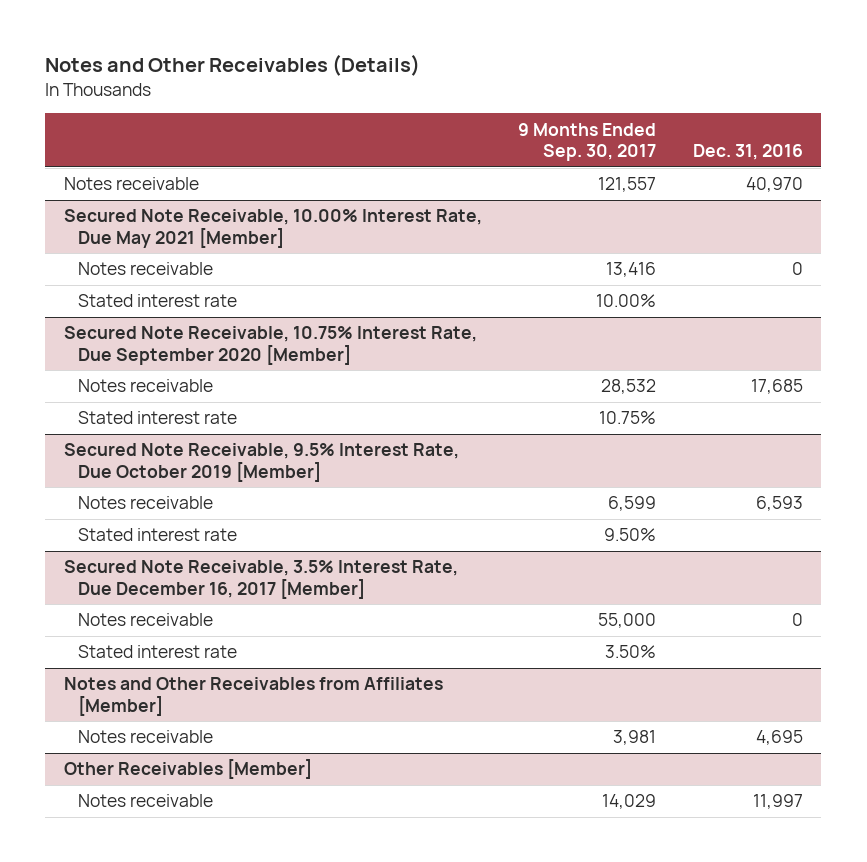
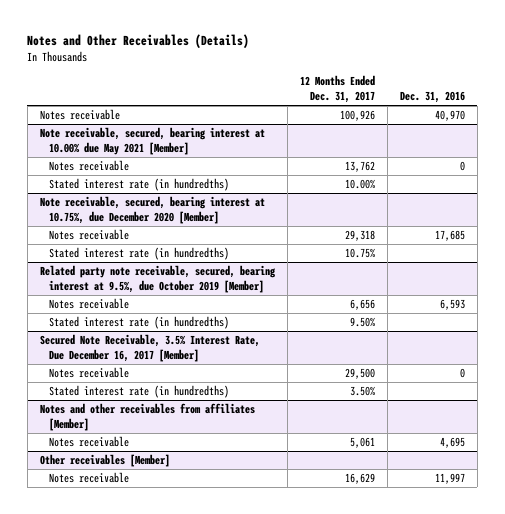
- | 9 Months Ended Sep. 30, 2017 | Dec. 31, 2016
+ | 12 Months Ended Dec. 31, 2017 | Dec. 31, 2016
- Secured Note Receivable, 10.00% Interest Rate, Due May 2021 [Member]
+ Note receivable, secured, bearing interest at 10.00% due May 2021 [Member]
- Stated interest rate | 10.00% |
- Secured Note Receivable, 10.75% Interest Rate, Due September 2020 [Member]
+ Stated interest rate (in hundredths) | 10.00% |
+ Note receivable, secured, bearing interest at 10.75%, due December 2020 [Member]
- Stated interest rate | 10.75% |
- Secured Note Receivable, 9.5% Interest Rate, Due October 2019 [Member]
+ Stated interest rate (in hundredths) | 10.75% |
+ Related party note receivable, secured, bearing interest at 9.5%, due October 2019 [Member]
- Stated interest rate | 9.50% |
+ Stated interest rate (in hundredths) | 9.50% |
@ Secured Note Receivable, 3.5% Interest Rate, Due December 16, 2017 [Member]
- Stated interest rate | 3.50% |
- Notes and Other Receivables from Affiliates [Member]
@ Secured Note Receivable, 3.5% Interest Rate, Due December 16, 2017 [Member]
+ Stated interest rate (in hundredths) | 3.50% |
+ Notes and other receivables from affiliates [Member]
- Other Receivables [Member]
+ Other receivables [Member]

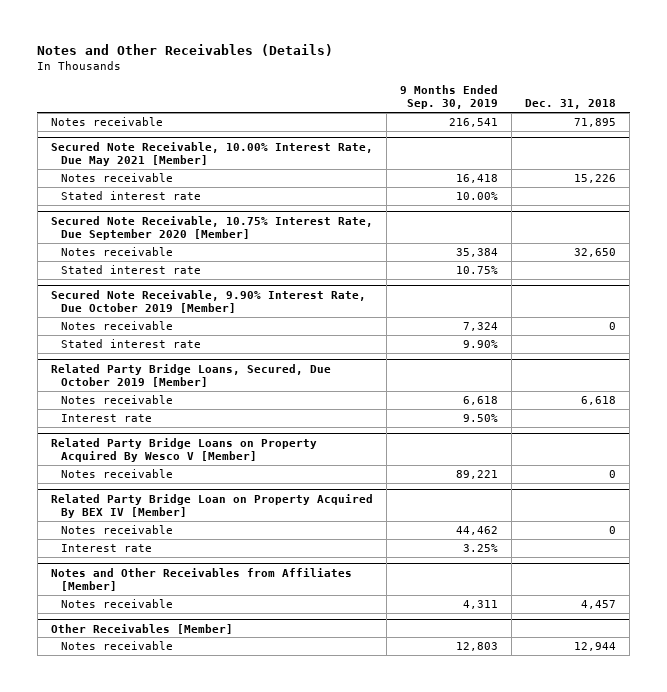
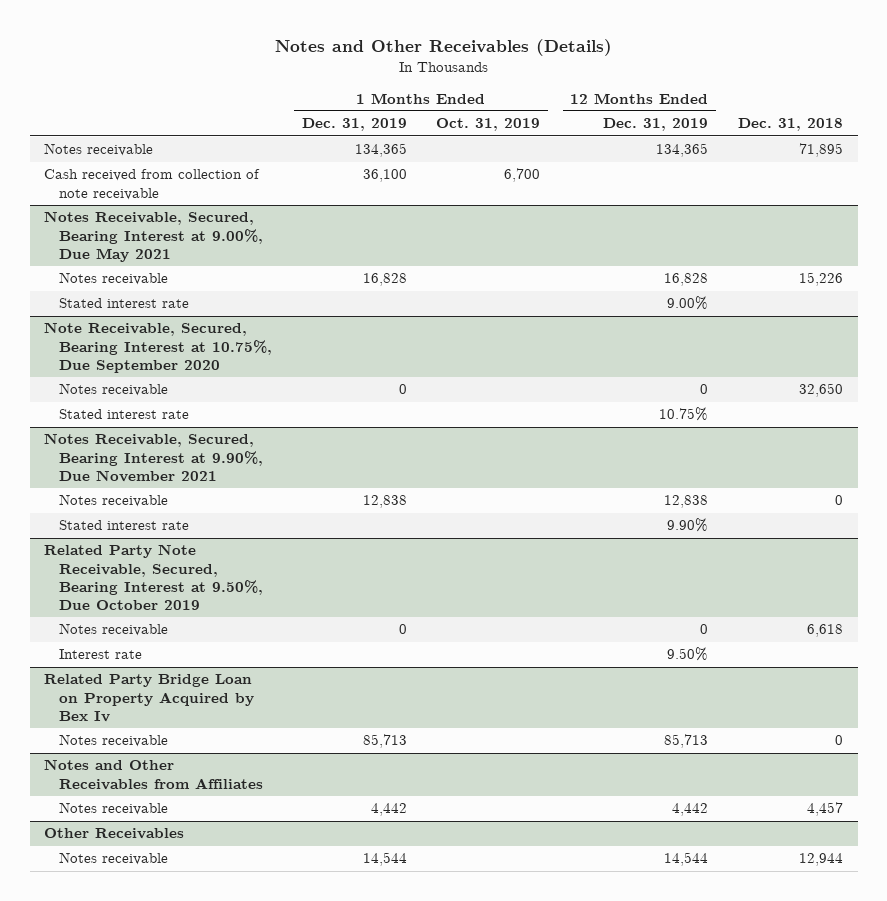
- | 9 Months Ended Sep. 30, 2019 | Dec. 31, 2018
+ | 1 Months Ended Dec. 31, 2019 | 1 Months Ended Oct. 31, 2019 | 12 Months Ended Dec. 31, 2019 | Dec. 31, 2018
- Secured Note Receivable, 10.00% Interest Rate, Due May 2021 [Member]
+ Cash received from collection of note receivable | 36,100 | 6,700 | |
+ Notes Receivable, Secured, Bearing Interest at 9.00%, Due May 2021
- Secured Note Receivable, 10.75% Interest Rate, Due September 2020 [Member]
+ Note Receivable, Secured, Bearing Interest at 10.75%, Due September 2020
- Secured Note Receivable, 9.90% Interest Rate, Due October 2019 [Member]
+ Notes Receivable, Secured, Bearing Interest at 9.90%, Due November 2021
- Related Party Bridge Loans, Secured, Due October 2019 [Member]
+ Related Party Note Receivable, Secured, Bearing Interest at 9.50%, Due October 2019
- Related Party Bridge Loans on Property Acquired By Wesco V [Member]
- Notes receivable | 89,221 | 0
- Related Party Bridge Loan on Property Acquired By BEX IV [Member]
+ Related Party Bridge Loan on Property Acquired by Bex Iv
- Interest rate | 3.25% |
- Notes and Other Receivables from Affiliates [Member]
+ Notes and Other Receivables from Affiliates
- Other Receivables [Member]
+ Other Receivables

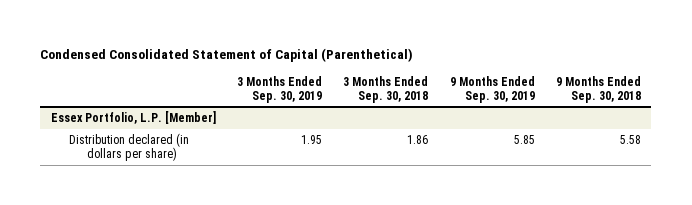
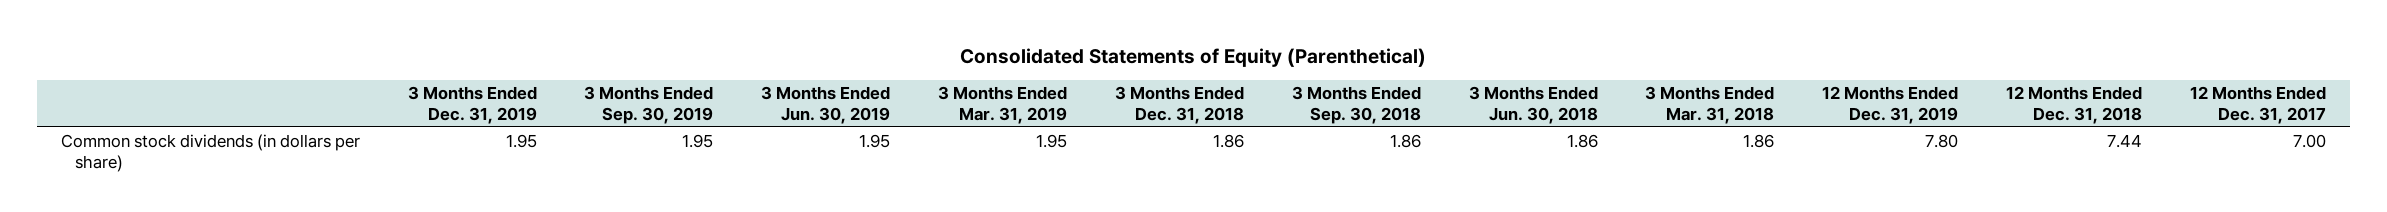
- Condensed Consolidated Statement of Capital (Parenthetical)
+ Consolidated Statements of Equity (Parenthetical)
- | 3 Months Ended Sep. 30, 2019 | 3 Months Ended Sep. 30, 2018 | 9 Months Ended Sep. 30, 2019 | 9 Months Ended Sep. 30, 2018
+ | 3 Months Ended Dec. 31, 2019 | 3 Months Ended Sep. 30, 2019 | 3 Months Ended Jun. 30, 2019 | 3 Months Ended Mar. 31, 2019 | 3 Months Ended Dec. 31, 2018 | 3 Months Ended Sep. 30, 2018 | 3 Months Ended Jun. 30, 2018 | 3 Months Ended Mar. 31, 2018 | 12 Months Ended Dec. 31, 2019 | 12 Months Ended Dec. 31, 2018 | 12 Months Ended Dec. 31, 2017
- Essex Portfolio, L.P. [Member]
- Distribution declared (in dollars per share) | 1.95 | 1.86 | 5.85 | 5.58
+ Common stock dividends (in dollars per share) | 1.95 | 1.95 | 1.95 | 1.95 | 1.86 | 1.86 | 1.86 | 1.86 | 7.80 | 7.44 | 7.00

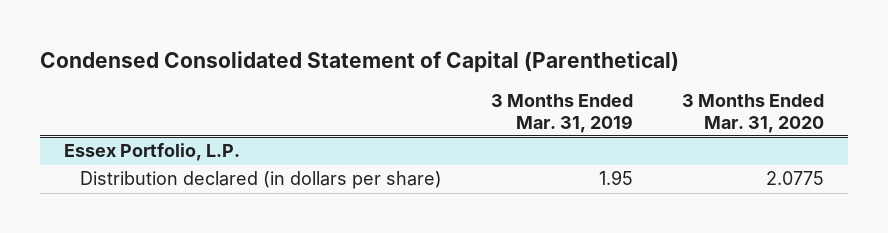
- Consolidated Statements of Equity (Parenthetical)
+ Condensed Consolidated Statement of Capital (Parenthetical)
- | 3 Months Ended Dec. 31, 2019 | 3 Months Ended Sep. 30, 2019 | 3 Months Ended Jun. 30, 2019 | 3 Months Ended Mar. 31, 2019 | 3 Months Ended Dec. 31, 2018 | 3 Months Ended Sep. 30, 2018 | 3 Months Ended Jun. 30, 2018 | 3 Months Ended Mar. 31, 2018 | 12 Months Ended Dec. 31, 2019 | 12 Months Ended Dec. 31, 2018 | 12 Months Ended Dec. 31, 2017
+ | 3 Months Ended Mar. 31, 2019 | 3 Months Ended Mar. 31, 2020
- Common stock dividends (in dollars per share) | 1.95 | 1.95 | 1.95 | 1.95 | 1.86 | 1.86 | 1.86 | 1.86 | 7.80 | 7.44 | 7.00
+ Essex Portfolio, L.P.
+ Distribution declared (in dollars per share) | 1.95 | 2.0775

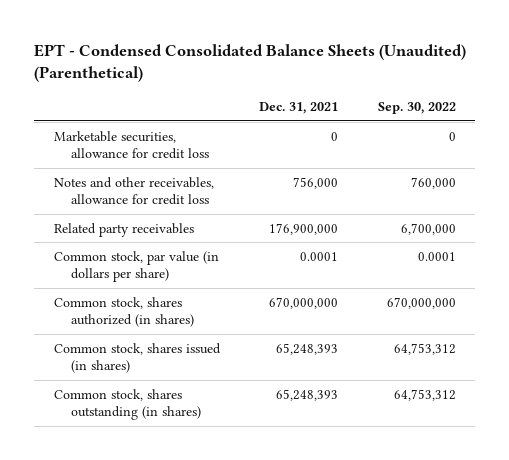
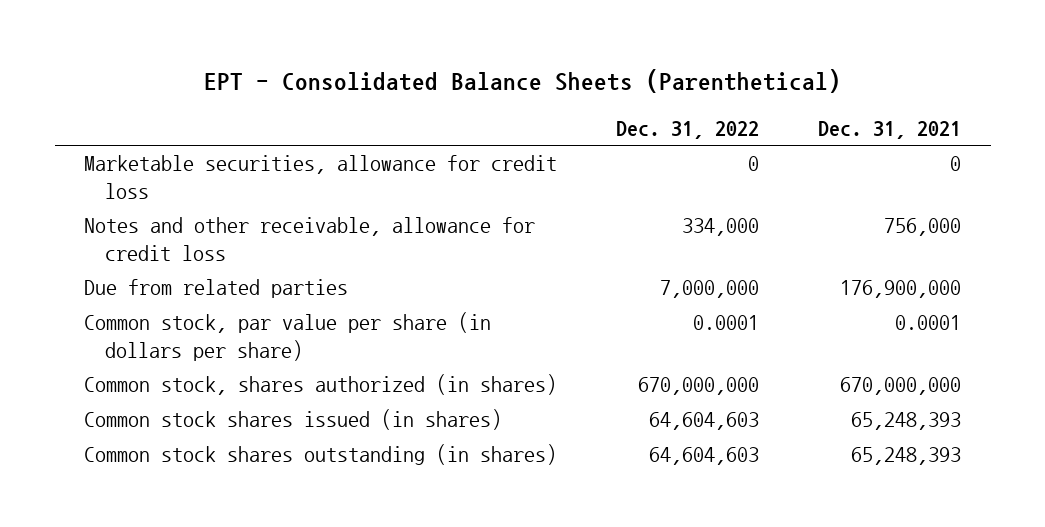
- EPT - Condensed Consolidated Balance Sheets (Unaudited) (Parenthetical)
+ EPT - Consolidated Balance Sheets (Parenthetical)
- | Dec. 31, 2021 | Sep. 30, 2022
+ | Dec. 31, 2022 | Dec. 31, 2021
- Notes and other receivables, allowance for credit loss | 756,000 | 760,000
- Related party receivables | 176,900,000 | 6,700,000
- Common stock, par value (in dollars per share) | 0.0001 | 0.0001
+ Notes and other receivable, allowance for credit loss | 334,000 | 756,000
+ Due from related parties | 7,000,000 | 176,900,000
+ Common stock, par value per share (in dollars per share) | 0.0001 | 0.0001
- Common stock, shares issued (in shares) | 65,248,393 | 64,753,312
- Common stock, shares outstanding (in shares) | 65,248,393 | 64,753,312
+ Common stock shares issued (in shares) | 64,604,603 | 65,248,393
+ Common stock shares outstanding (in shares) | 64,604,603 | 65,248,393

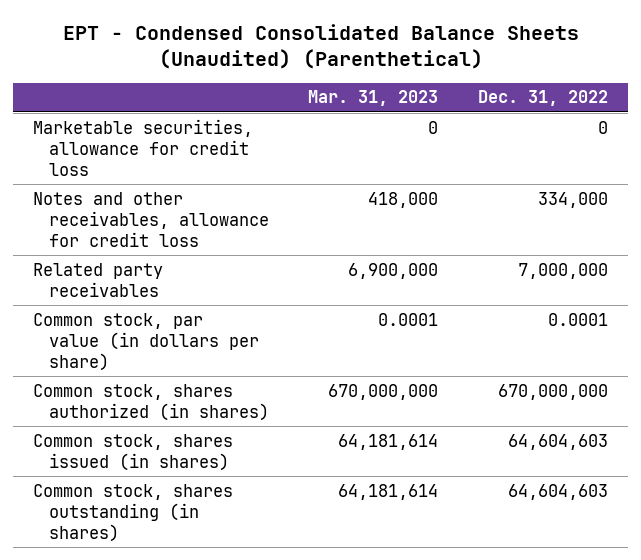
- EPT - Consolidated Balance Sheets (Parenthetical)
+ EPT - Condensed Consolidated Balance Sheets (Unaudited) (Parenthetical)
- | Dec. 31, 2022 | Dec. 31, 2021
+ | Mar. 31, 2023 | Dec. 31, 2022
- Notes and other receivable, allowance for credit loss | 334,000 | 756,000
- Due from related parties | 7,000,000 | 176,900,000
- Common stock, par value per share (in dollars per share) | 0.0001 | 0.0001
+ Notes and other receivables, allowance for credit loss | 418,000 | 334,000
+ Related party receivables | 6,900,000 | 7,000,000
+ Common stock, par value (in dollars per share) | 0.0001 | 0.0001
- Common stock shares issued (in shares) | 64,604,603 | 65,248,393
- Common stock shares outstanding (in shares) | 64,604,603 | 65,248,393
+ Common stock, shares issued (in shares) | 64,181,614 | 64,604,603
+ Common stock, shares outstanding (in shares) | 64,181,614 | 64,604,603

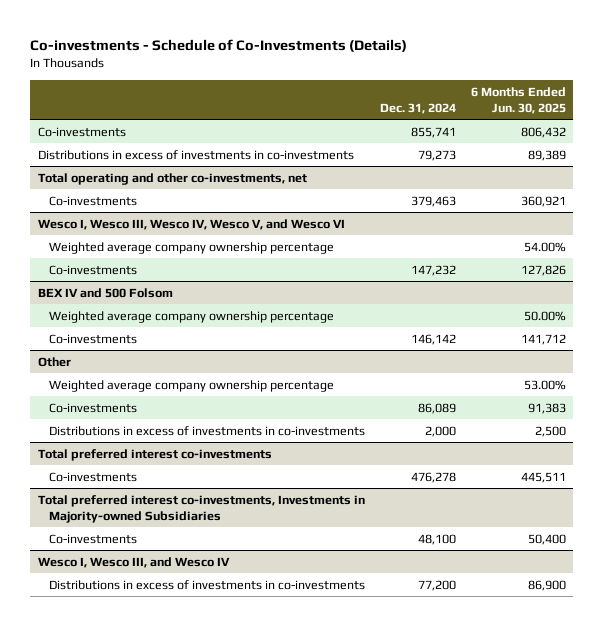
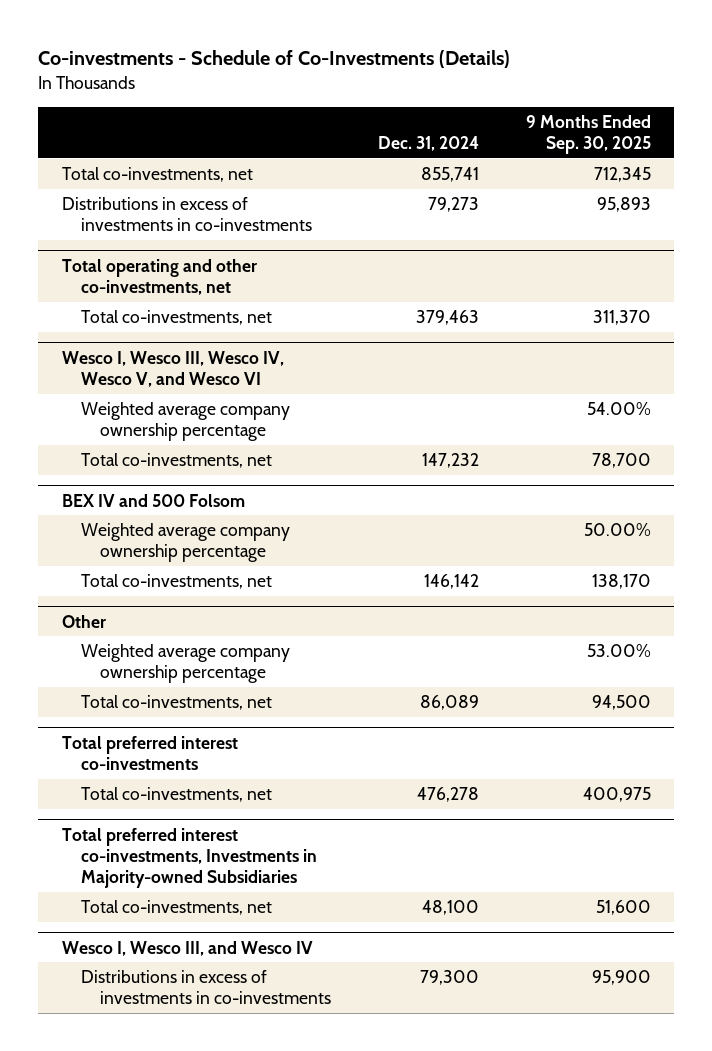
- | Dec. 31, 2024 | 6 Months Ended Jun. 30, 2025
+ | Dec. 31, 2024 | 9 Months Ended Sep. 30, 2025
- Co-investments | 855,741 | 806,432
+ Total co-investments, net | 855,741 | 712,345
@ Total operating and other co-investments, net
- Co-investments | 379,463 | 360,921
+ Total co-investments, net | 379,463 | 311,370
@ Wesco I, Wesco III, Wesco IV, Wesco V, and Wesco VI
- Co-investments | 147,232 | 127,826
+ Total co-investments, net | 147,232 | 78,700
@ BEX IV and 500 Folsom
- Co-investments | 146,142 | 141,712
+ Total co-investments, net | 146,142 | 138,170
@ Other
- Co-investments | 86,089 | 91,383
- Distributions in excess of investments in co-investments | 2,000 | 2,500
+ Total co-investments, net | 86,089 | 94,500
@ Total preferred interest co-investments
- Co-investments | 476,278 | 445,511
+ Total co-investments, net | 476,278 | 400,975
@ Total preferred interest co-investments, Investments in Majority-owned Subsidiaries
- Co-investments | 48,100 | 50,400
+ Total co-investments, net | 48,100 | 51,600
@ Wesco I, Wesco III, and Wesco IV
- Distributions in excess of investments in co-investments | 77,200 | 86,900
+ Distributions in excess of investments in co-investments | 79,300 | 95,900

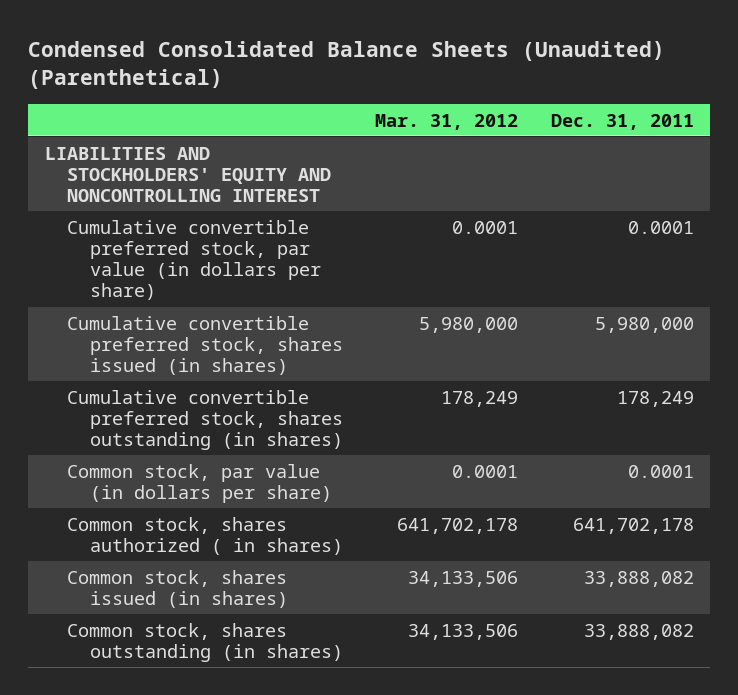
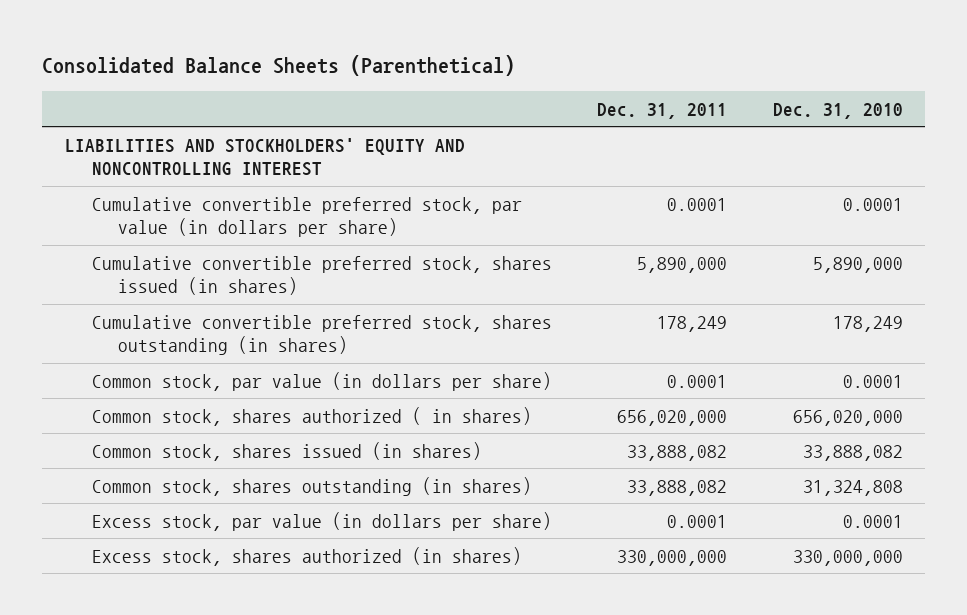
- Condensed Consolidated Balance Sheets (Unaudited) (Parenthetical)
+ Consolidated Balance Sheets (Parenthetical)
- | Mar. 31, 2012 | Dec. 31, 2011
+ | Dec. 31, 2011 | Dec. 31, 2010
- Cumulative convertible preferred stock, shares issued (in shares) | 5,980,000 | 5,980,000
+ Cumulative convertible preferred stock, shares issued (in shares) | 5,890,000 | 5,890,000
- Common stock, shares authorized ( in shares) | 641,702,178 | 641,702,178
+ Common stock, shares authorized ( in shares) | 656,020,000 | 656,020,000
+ Excess stock, par value (in dollars per share) | 0.0001 | 0.0001
+ Excess stock, shares authorized (in shares) | 330,000,000 | 330,000,000

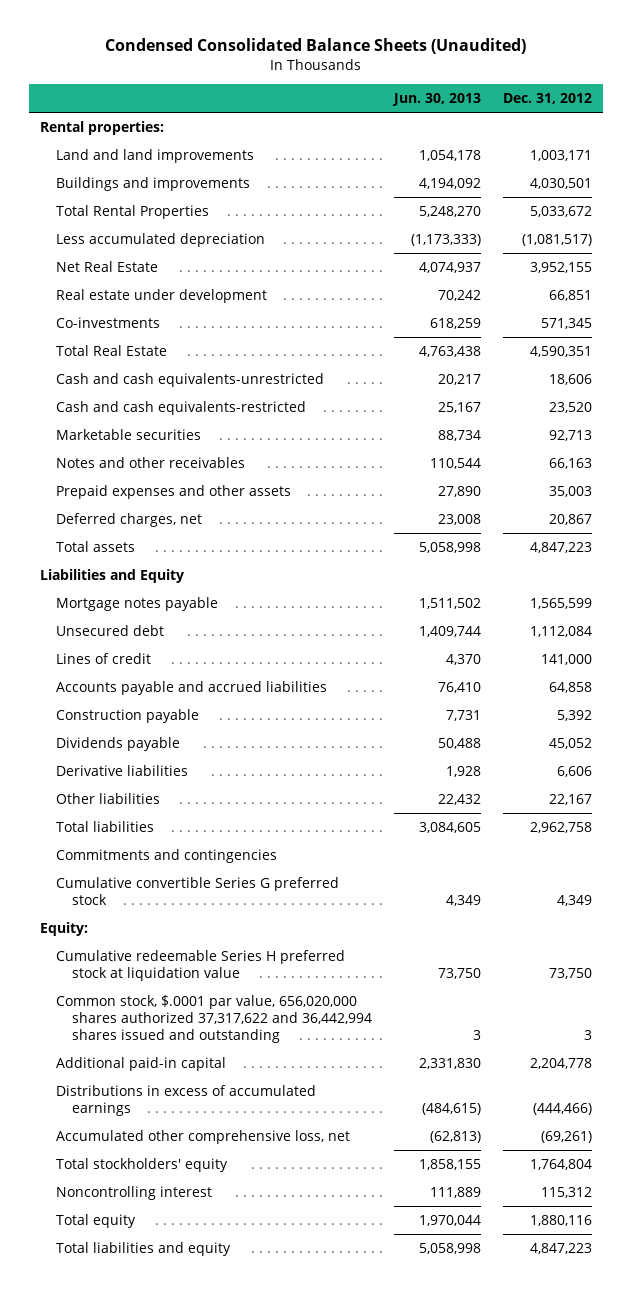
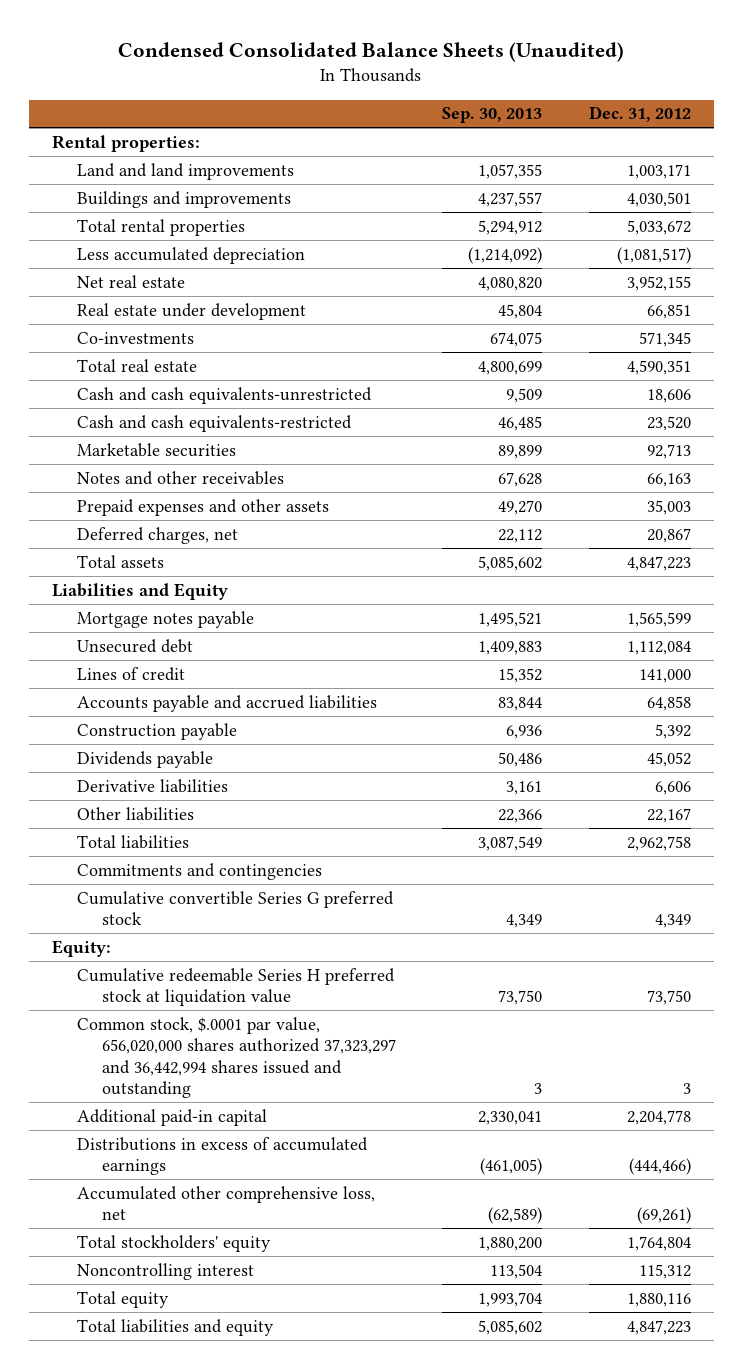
- | Jun. 30, 2013 | Dec. 31, 2012
+ | Sep. 30, 2013 | Dec. 31, 2012
- Total Rental Properties | 5,248,270 | 5,033,672
+ Total rental properties | 5,294,912 | 5,033,672
- Net Real Estate | 4,074,937 | 3,952,155
+ Net real estate | 4,080,820 | 3,952,155
- Total Real Estate | 4,763,438 | 4,590,351
+ Total real estate | 4,800,699 | 4,590,351
- Common stock, $.0001 par value, 656,020,000 shares authorized 37,317,622 and 36,442,994 shares issued and outstanding | 3 | 3
+ Common stock, $.0001 par value, 656,020,000 shares authorized 37,323,297 and 36,442,994 shares issued and outstanding | 3 | 3

